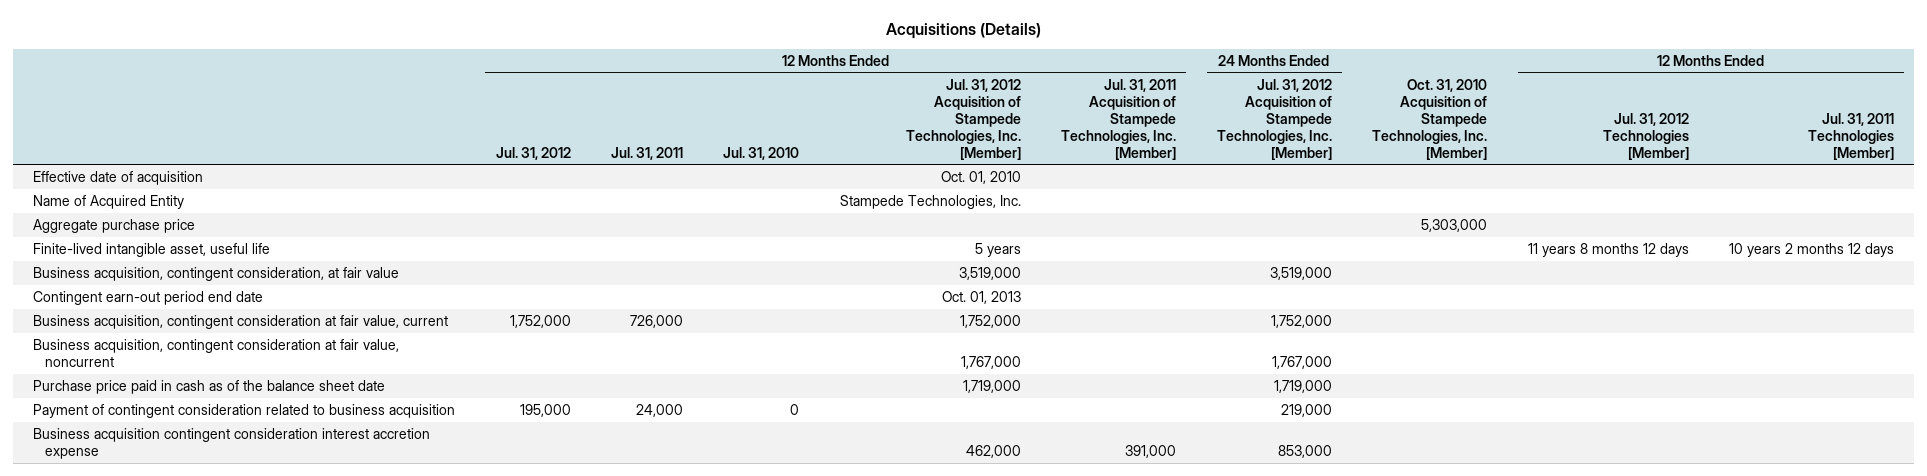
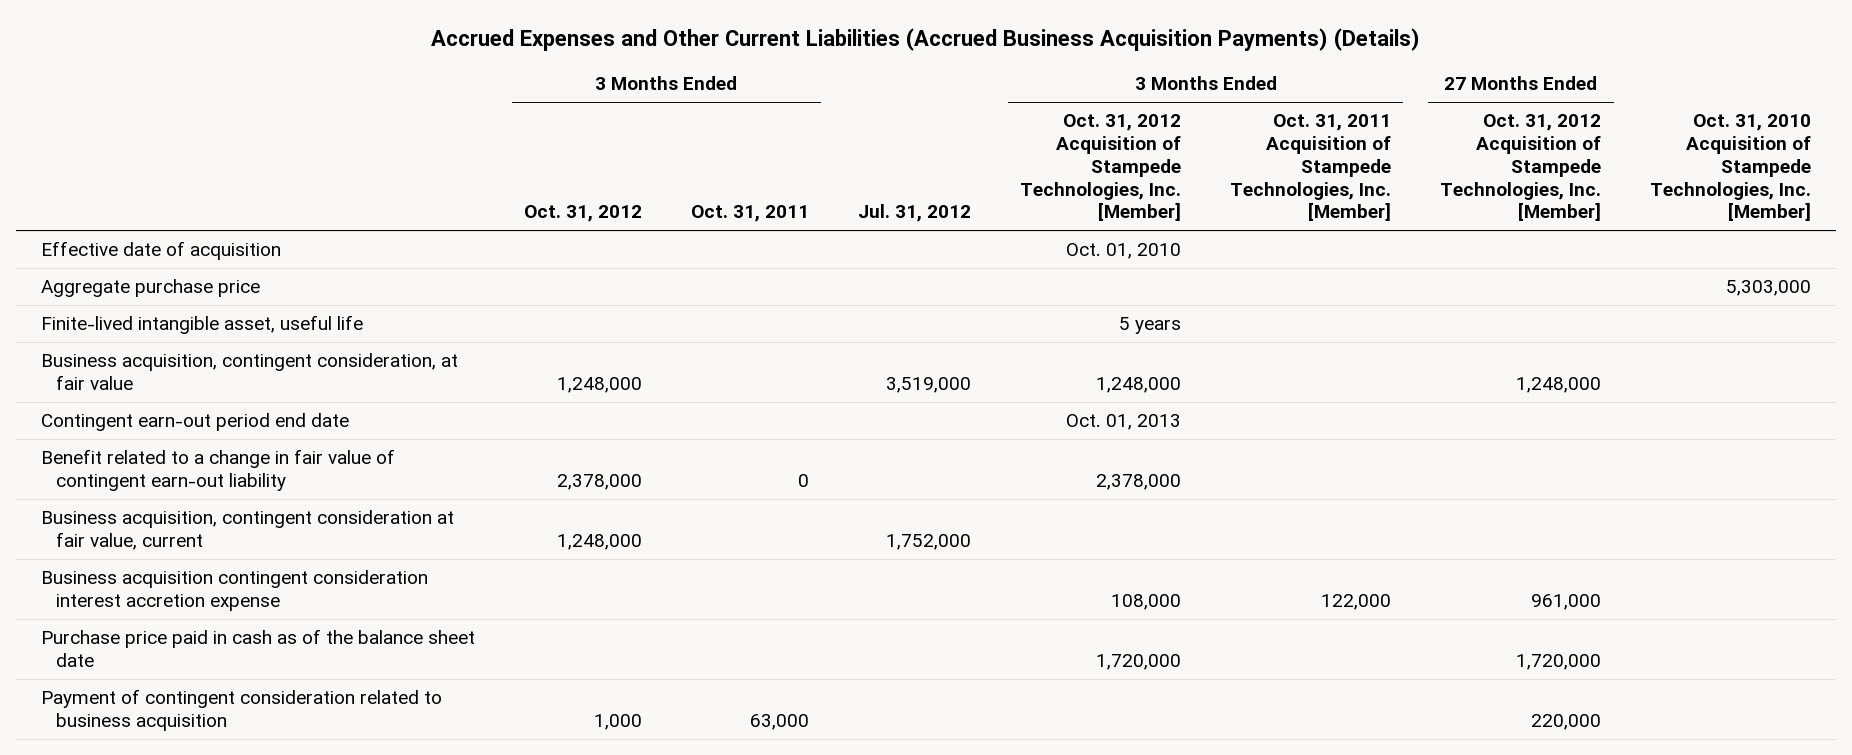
- Acquisitions (Details)
+ Accrued Expenses and Other Current Liabilities (Accrued Business Acquisition Payments) (Details)
- | 12 Months Ended Jul. 31, 2012 | 12 Months Ended Jul. 31, 2011 | 12 Months Ended Jul. 31, 2010 | 12 Months Ended Jul. 31, 2012 Acquisition of Stampede Technologies, Inc. [Member] | 12 Months Ended Jul. 31, 2011 Acquisition of Stampede Technologies, Inc. [Member] | 24 Months Ended Jul. 31, 2012 Acquisition of Stampede Technologies, Inc. [Member] | Oct. 31, 2010 Acquisition of Stampede Technologies, Inc. [Member] | 12 Months Ended Jul. 31, 2012 Technologies [Member] | 12 Months Ended Jul. 31, 2011 Technologies [Member]
+ | 3 Months Ended Oct. 31, 2012 | 3 Months Ended Oct. 31, 2011 | Jul. 31, 2012 | 3 Months Ended Oct. 31, 2012 Acquisition of Stampede Technologies, Inc. [Member] | 3 Months Ended Oct. 31, 2011 Acquisition of Stampede Technologies, Inc. [Member] | 27 Months Ended Oct. 31, 2012 Acquisition of Stampede Technologies, Inc. [Member] | Oct. 31, 2010 Acquisition of Stampede Technologies, Inc. [Member]
- Name of Acquired Entity | | | | Stampede Technologies, Inc. | | | | |
+ Benefit related to a change in fair value of contingent earn-out liability | 2,378,000 | 0 | | 2,378,000 | | |
- Business acquisition, contingent consideration at fair value, noncurrent | | | | 1,767,000 | | 1,767,000 | | |
moved up: Business acquisition contingent consideration interest accretion expense | | | | 108,000 | 122,000 | 961,000 |

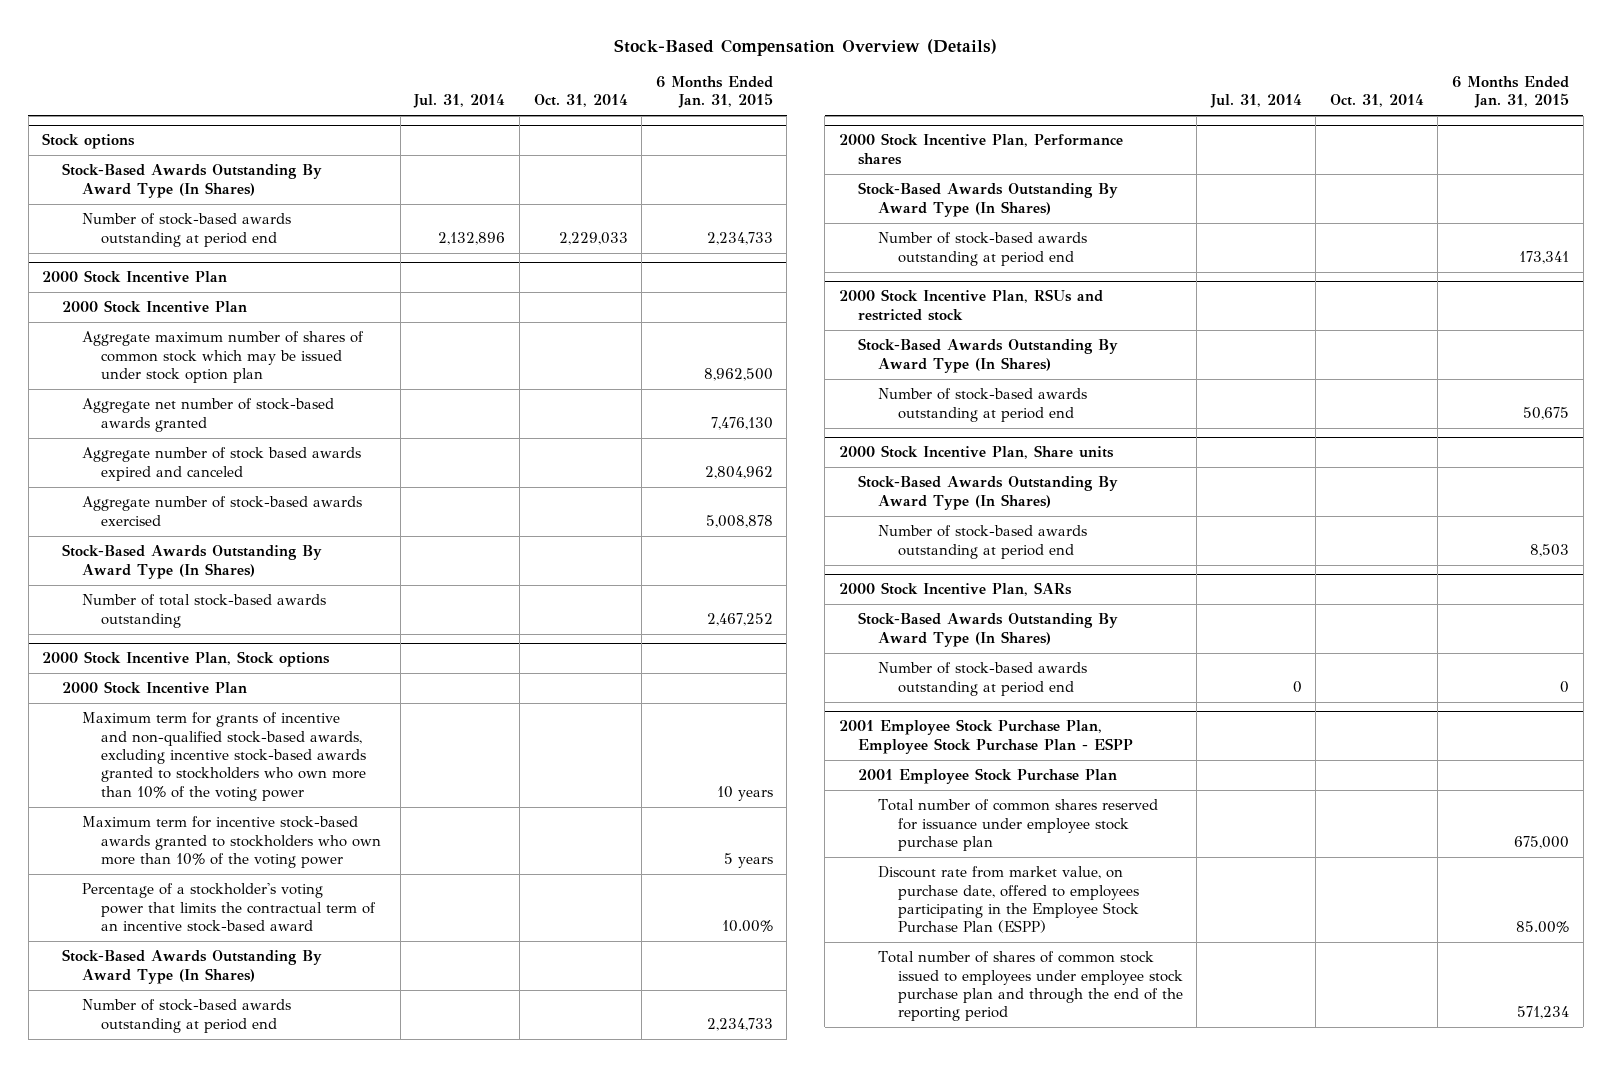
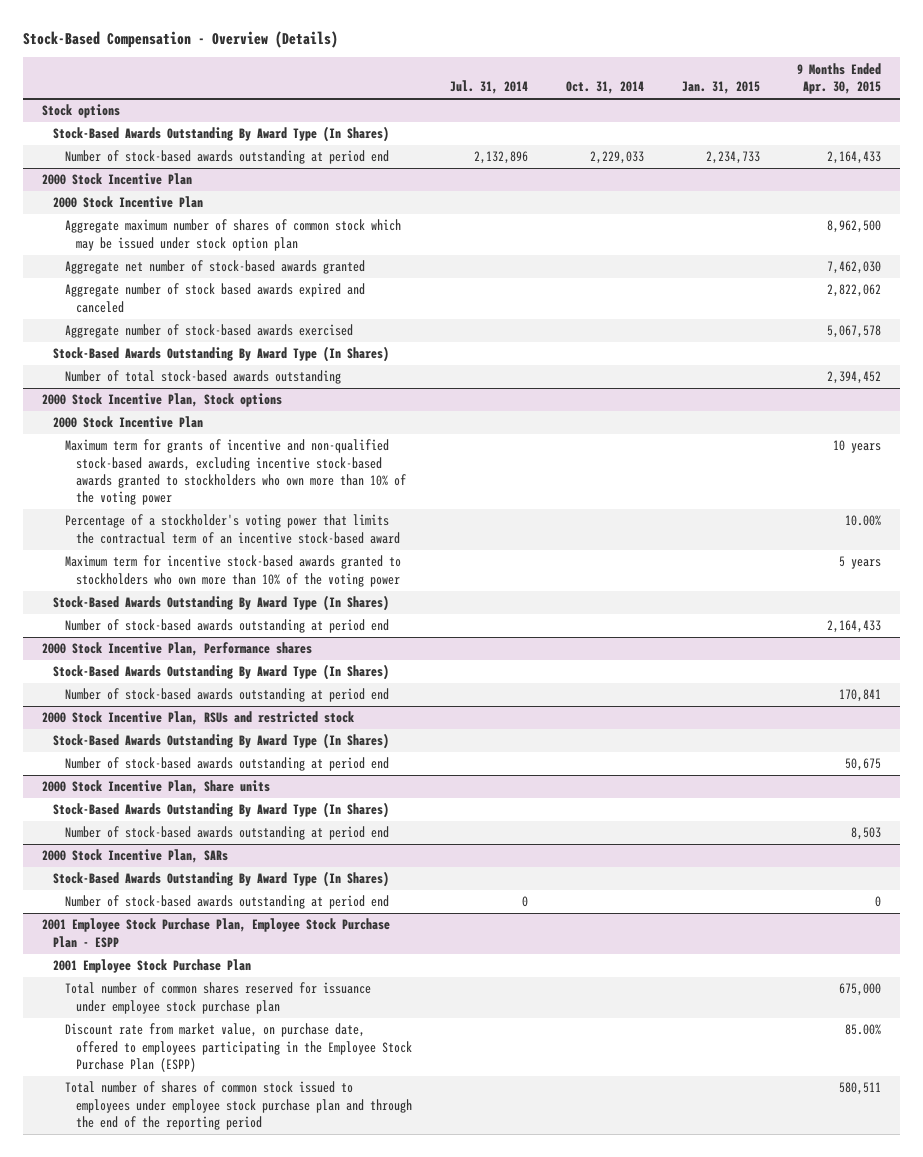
- Stock-Based Compensation Overview (Details)
+ Stock-Based Compensation - Overview (Details)
- | Jul. 31, 2014 | Oct. 31, 2014 | 6 Months Ended Jan. 31, 2015
+ | Jul. 31, 2014 | Oct. 31, 2014 | Jan. 31, 2015 | 9 Months Ended Apr. 30, 2015
@ 2000 Stock Incentive Plan, Stock options
moved down: Maximum term for incentive stock-based awards granted to stockholders who own more than 10% of the voting power | | | | 5 years

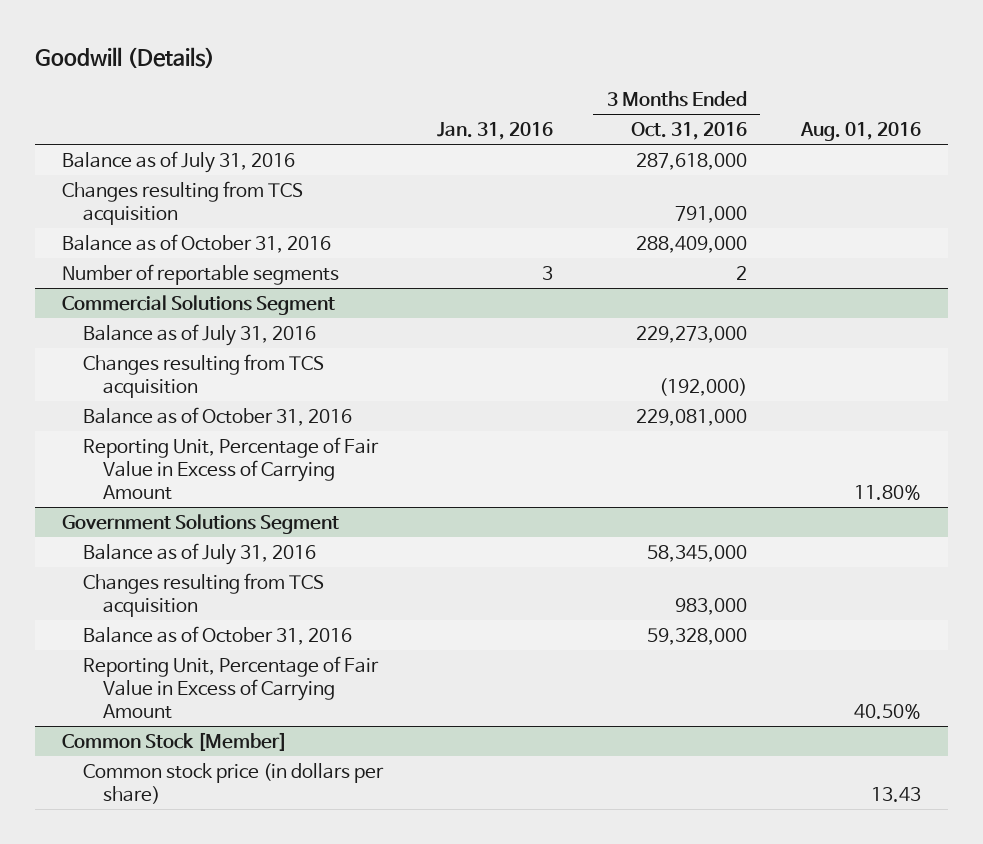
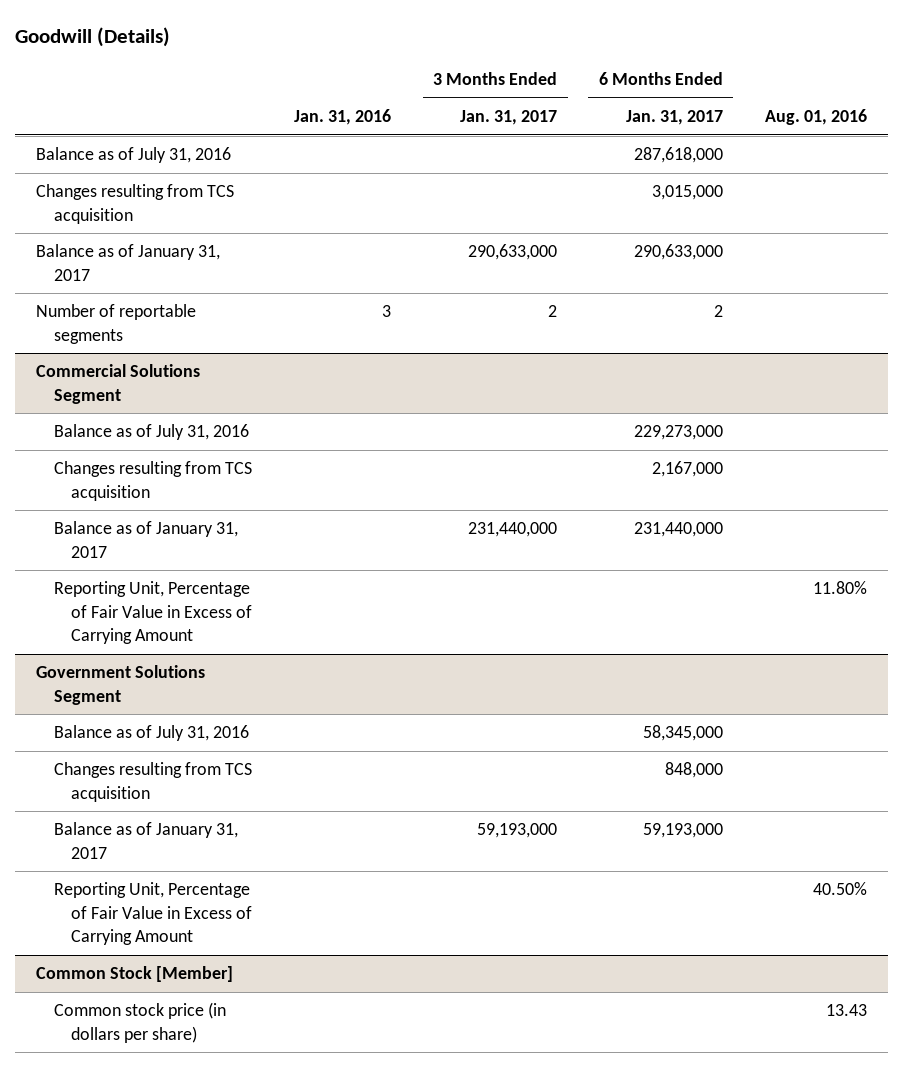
- | Jan. 31, 2016 | 3 Months Ended Oct. 31, 2016 | Aug. 01, 2016
+ | Jan. 31, 2016 | 3 Months Ended Jan. 31, 2017 | 6 Months Ended Jan. 31, 2017 | Aug. 01, 2016
- Balance as of October 31, 2016 | | 288,409,000 |
+ Balance as of January 31, 2017 | | 290,633,000 | 290,633,000 |
@ Commercial Solutions Segment
- Balance as of October 31, 2016 | | 229,081,000 |
+ Balance as of January 31, 2017 | | 231,440,000 | 231,440,000 |
@ Government Solutions Segment
- Balance as of October 31, 2016 | | 59,328,000 |
+ Balance as of January 31, 2017 | | 59,193,000 | 59,193,000 |

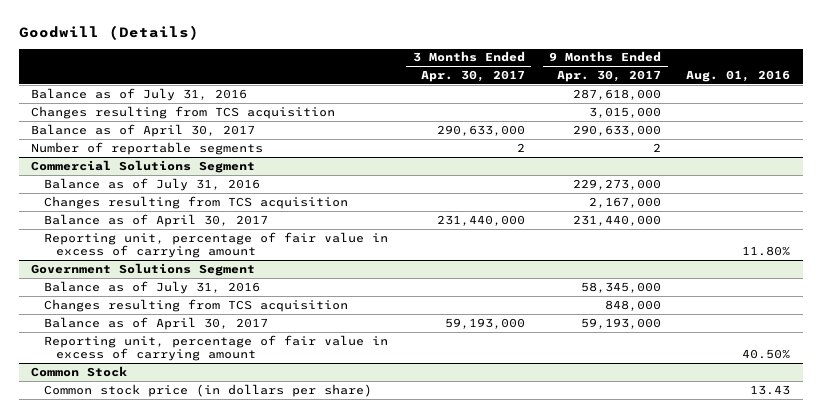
- | Jan. 31, 2016 | 3 Months Ended Jan. 31, 2017 | 6 Months Ended Jan. 31, 2017 | Aug. 01, 2016
+ | 3 Months Ended Apr. 30, 2017 | 9 Months Ended Apr. 30, 2017 | Aug. 01, 2016
- Balance as of January 31, 2017 | | 290,633,000 | 290,633,000 |
+ Balance as of April 30, 2017 | 290,633,000 | 290,633,000 |
@ Commercial Solutions Segment
- Balance as of January 31, 2017 | | 231,440,000 | 231,440,000 |
- Reporting Unit, Percentage of Fair Value in Excess of Carrying Amount | | | | 11.80%
+ Balance as of April 30, 2017 | 231,440,000 | 231,440,000 |
+ Reporting unit, percentage of fair value in excess of carrying amount | | | 11.80%
@ Government Solutions Segment
- Balance as of January 31, 2017 | | 59,193,000 | 59,193,000 |
- Reporting Unit, Percentage of Fair Value in Excess of Carrying Amount | | | | 40.50%
- Common Stock [Member]
@ Government Solutions Segment
+ Balance as of April 30, 2017 | 59,193,000 | 59,193,000 |
+ Reporting unit, percentage of fair value in excess of carrying amount | | | 40.50%
+ Common Stock

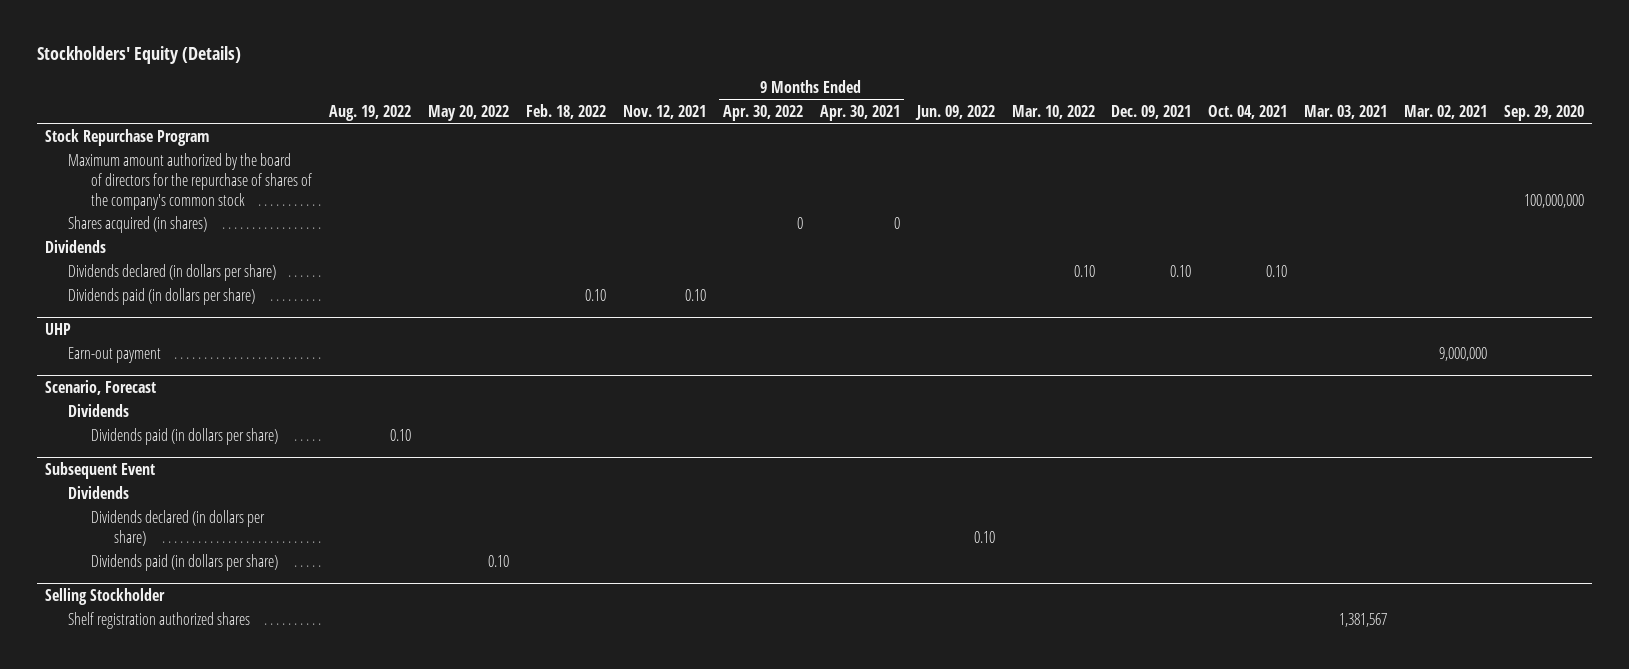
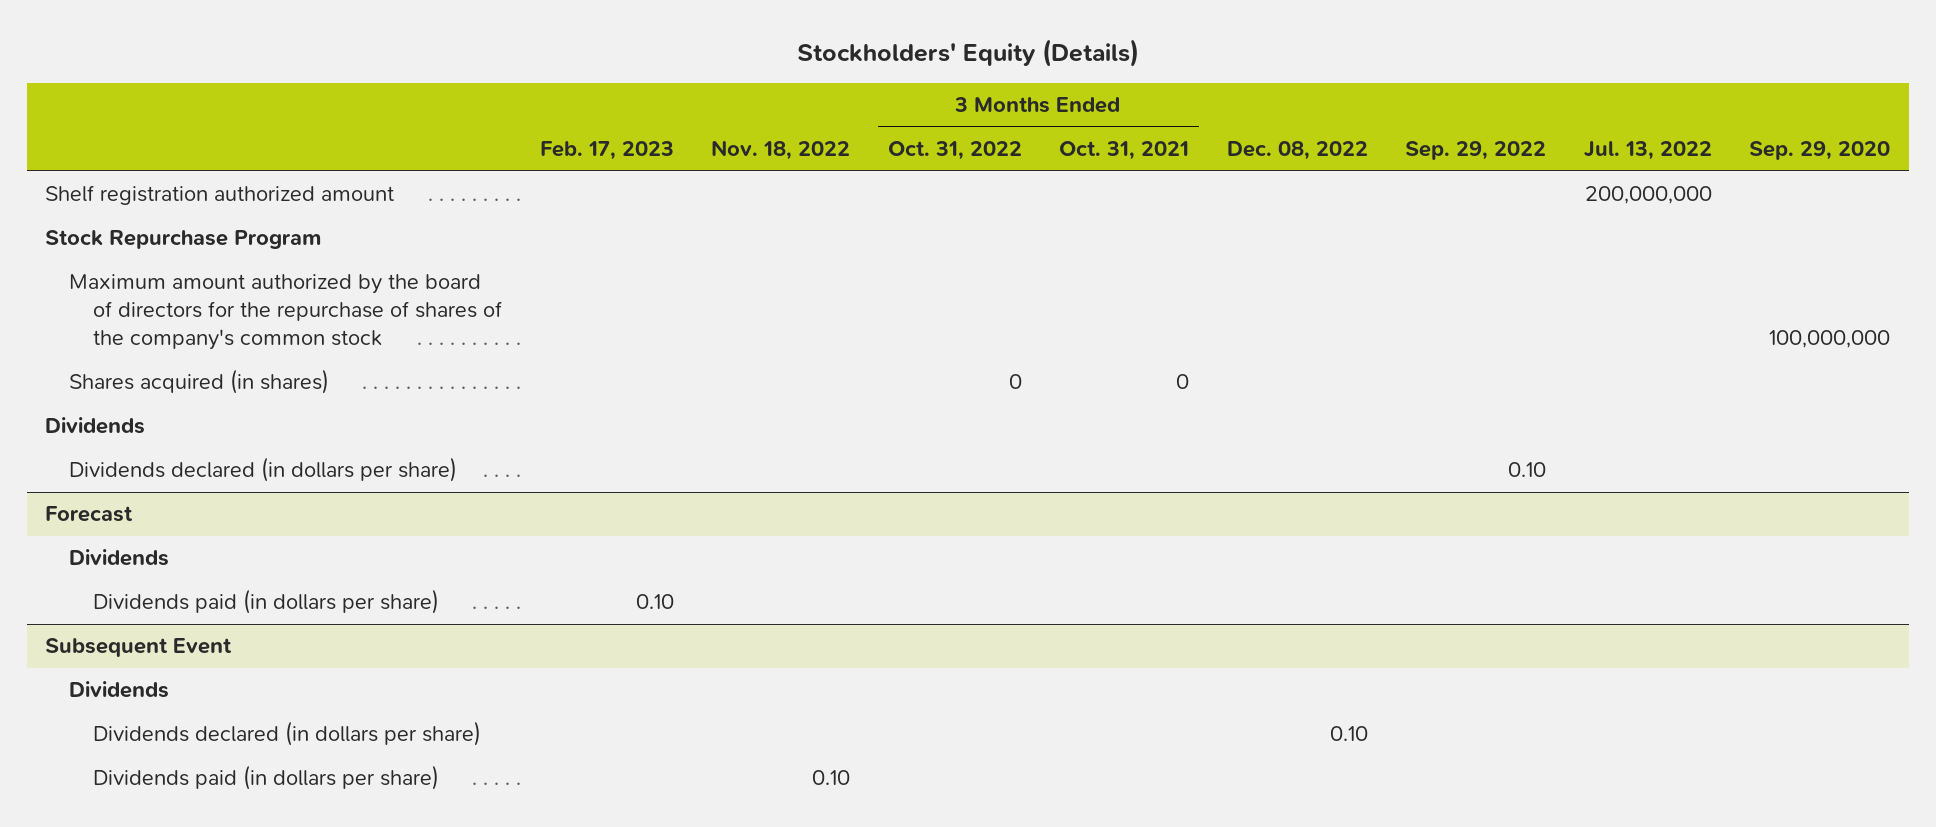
- | Aug. 19, 2022 | May 20, 2022 | Feb. 18, 2022 | Nov. 12, 2021 | 9 Months Ended Apr. 30, 2022 | 9 Months Ended Apr. 30, 2021 | Jun. 09, 2022 | Mar. 10, 2022 | Dec. 09, 2021 | Oct. 04, 2021 | Mar. 03, 2021 | Mar. 02, 2021 | Sep. 29, 2020
+ | Feb. 17, 2023 | Nov. 18, 2022 | 3 Months Ended Oct. 31, 2022 | 3 Months Ended Oct. 31, 2021 | Dec. 08, 2022 | Sep. 29, 2022 | Jul. 13, 2022 | Sep. 29, 2020
+ Shelf registration authorized amount | | | | | | | 200,000,000 |
- Dividends paid (in dollars per share) | | | 0.10 | 0.10 | | | | | | | | |
- UHP
- Earn-out payment | | | | | | | | | | | | 9,000,000 |
- Scenario, Forecast
+ Forecast
- Selling Stockholder
- Shelf registration authorized shares | | | | | | | | | | | 1,381,567 | |

